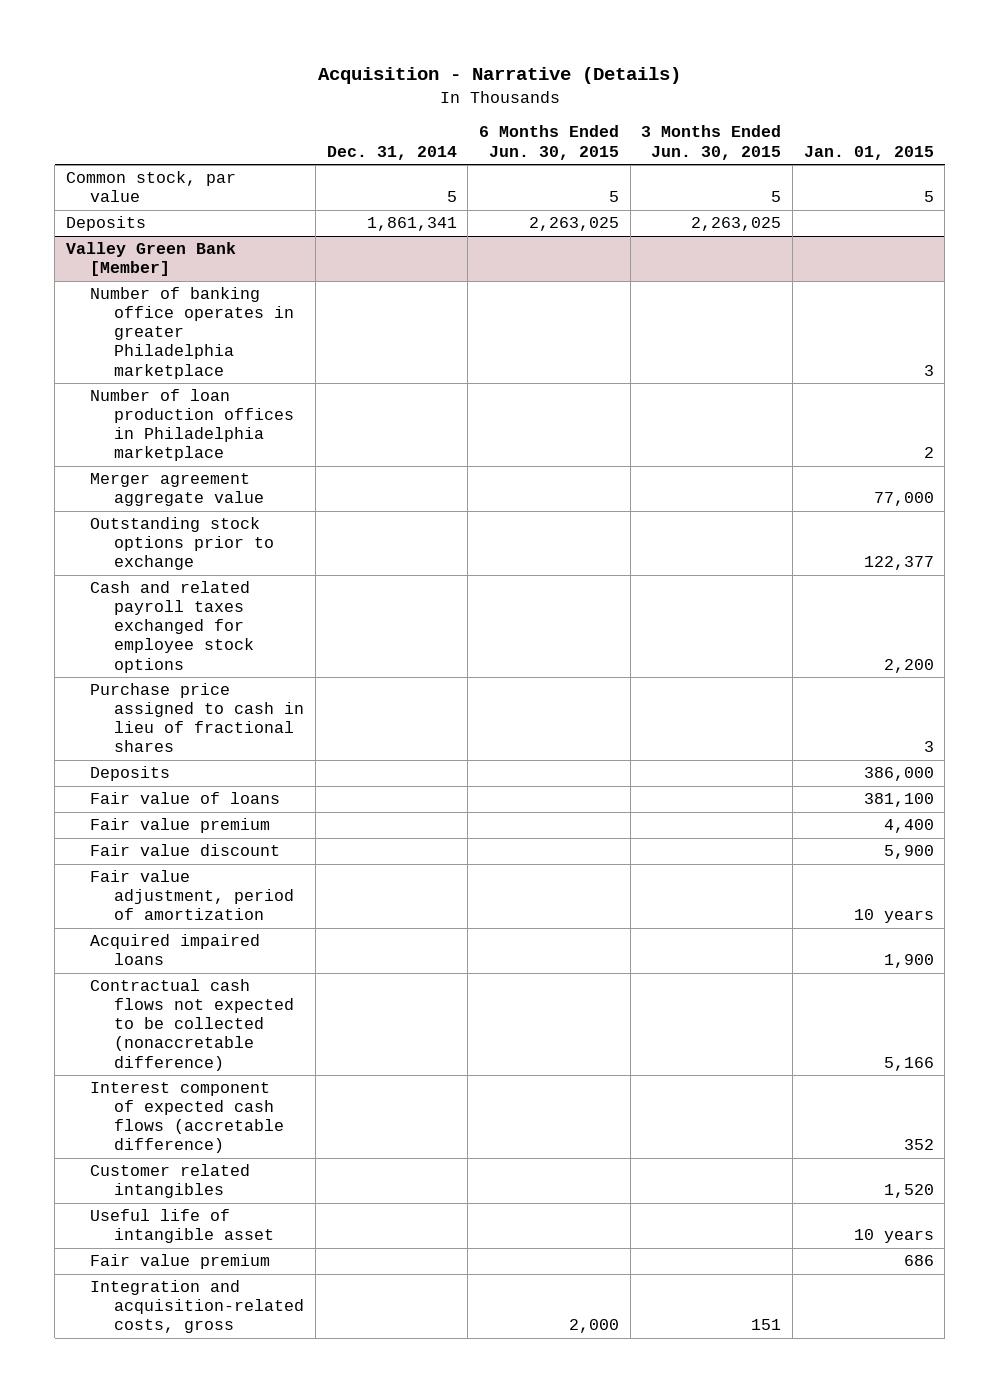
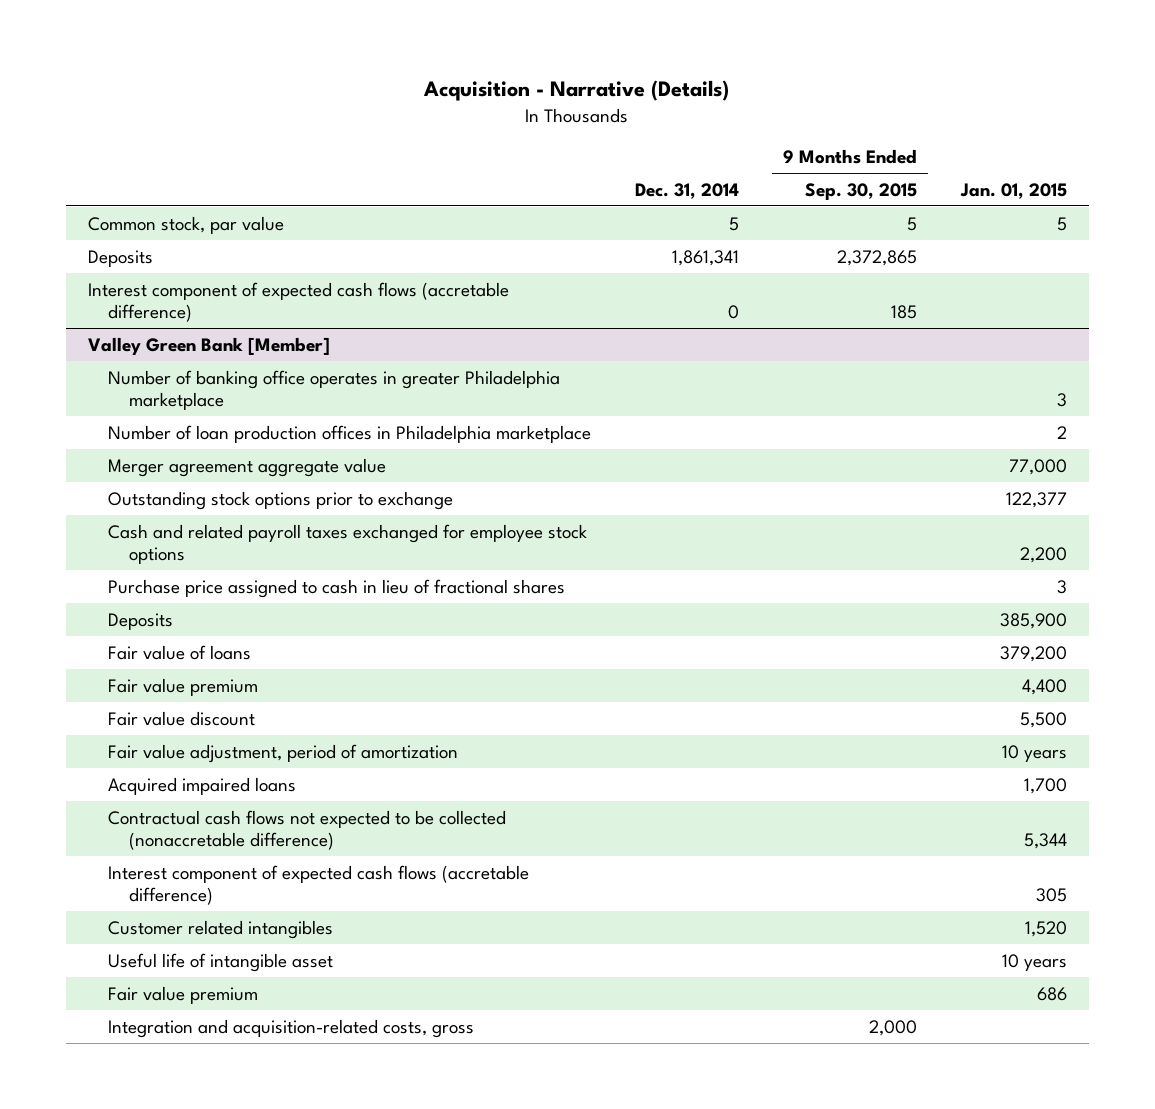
- | Dec. 31, 2014 | 6 Months Ended Jun. 30, 2015 | 3 Months Ended Jun. 30, 2015 | Jan. 01, 2015
+ | Dec. 31, 2014 | 9 Months Ended Sep. 30, 2015 | Jan. 01, 2015
+ Interest component of expected cash flows (accretable difference) | 0 | 185 |
@ Valley Green Bank [Member]
- Deposits | | | | 386,000
- Fair value of loans | | | | 381,100
+ Deposits | | | 385,900
+ Fair value of loans | | | 379,200
- Fair value discount | | | | 5,900
+ Fair value discount | | | 5,500
- Acquired impaired loans | | | | 1,900
- Contractual cash flows not expected to be collected (nonaccretable difference) | | | | 5,166
- Interest component of expected cash flows (accretable difference) | | | | 352
+ Acquired impaired loans | | | 1,700
+ Contractual cash flows not expected to be collected (nonaccretable difference) | | | 5,344
+ Interest component of expected cash flows (accretable difference) | | | 305

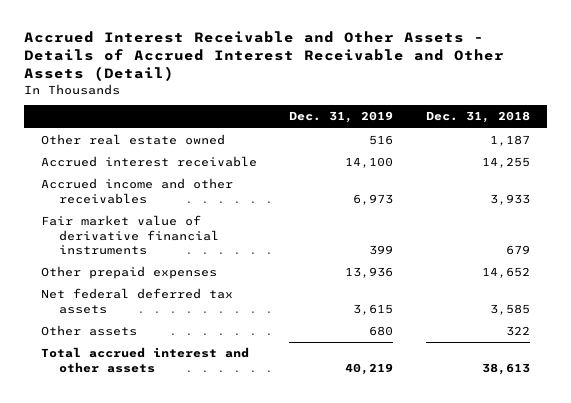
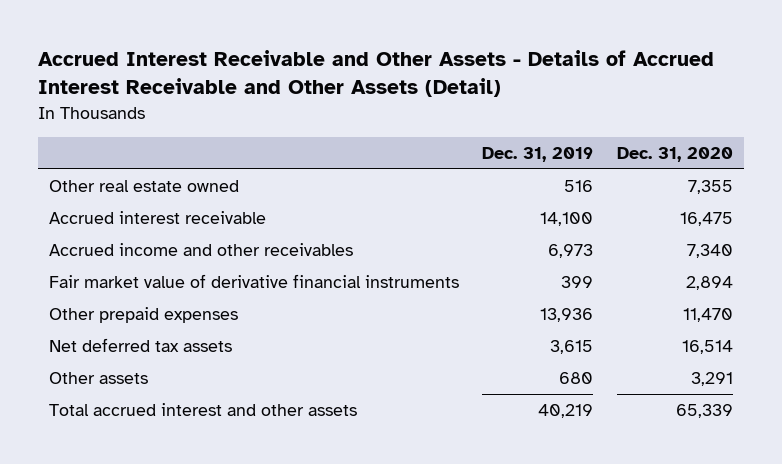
- | Dec. 31, 2019 | Dec. 31, 2018
+ | Dec. 31, 2019 | Dec. 31, 2020
- Net federal deferred tax assets | 3,615 | 3,585
+ Net deferred tax assets | 3,615 | 16,514

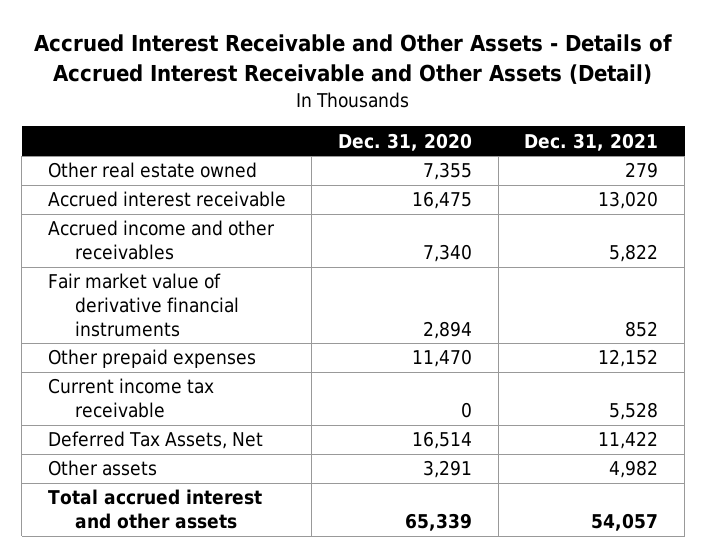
- | Dec. 31, 2019 | Dec. 31, 2020
+ | Dec. 31, 2020 | Dec. 31, 2021
- Net deferred tax assets | 3,615 | 16,514
+ Current income tax receivable | 0 | 5,528
+ Deferred Tax Assets, Net | 16,514 | 11,422

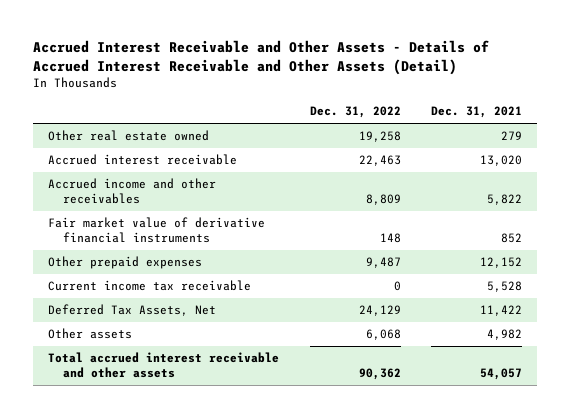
- | Dec. 31, 2020 | Dec. 31, 2021
+ | Dec. 31, 2022 | Dec. 31, 2021
- Total accrued interest and other assets | 65,339 | 54,057
+ Total accrued interest receivable and other assets | 90,362 | 54,057

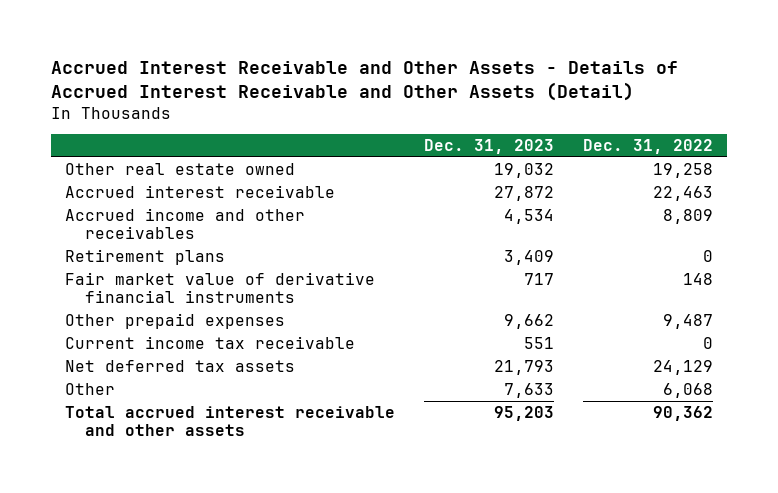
- | Dec. 31, 2022 | Dec. 31, 2021
+ | Dec. 31, 2023 | Dec. 31, 2022
+ Retirement plans | 3,409 | 0
- Deferred Tax Assets, Net | 24,129 | 11,422
- Other assets | 6,068 | 4,982
+ Net deferred tax assets | 21,793 | 24,129
+ Other | 7,633 | 6,068

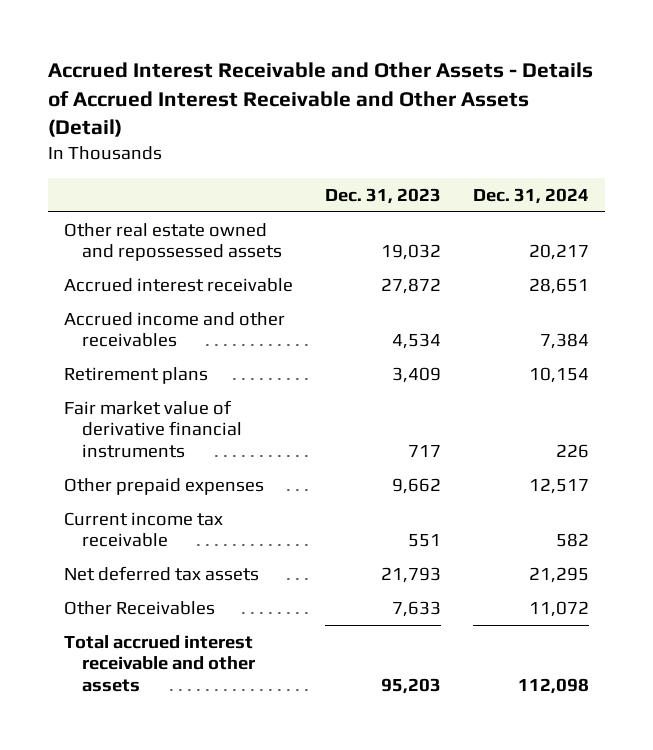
- | Dec. 31, 2023 | Dec. 31, 2022
+ | Dec. 31, 2023 | Dec. 31, 2024
- Other real estate owned | 19,032 | 19,258
+ Other real estate owned and repossessed assets | 19,032 | 20,217
- Other | 7,633 | 6,068
+ Other Receivables | 7,633 | 11,072

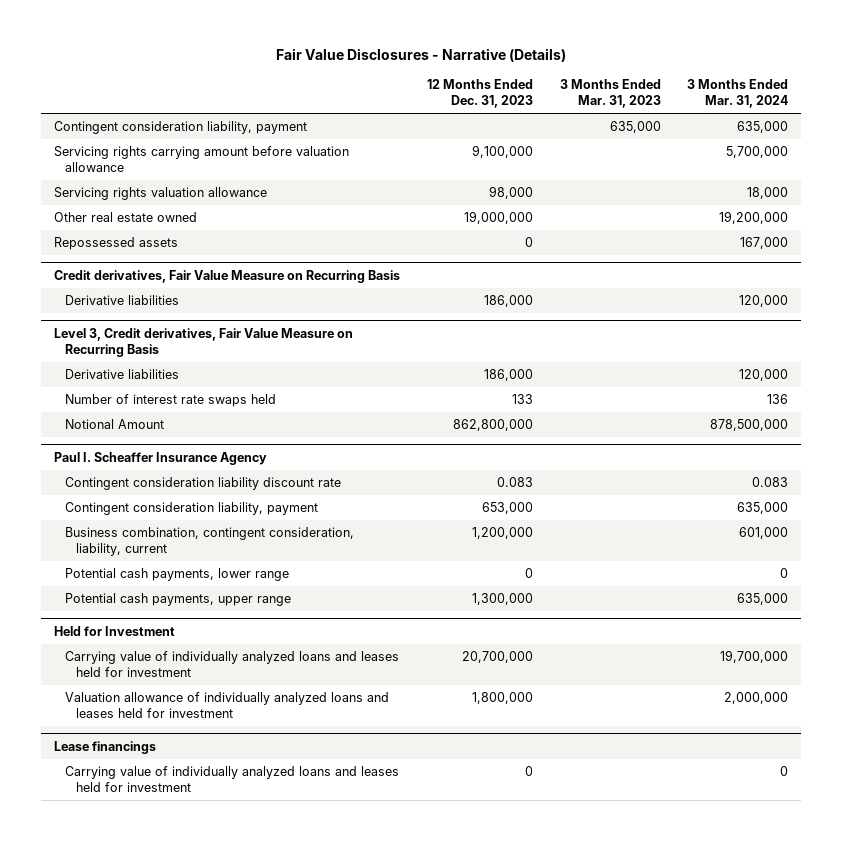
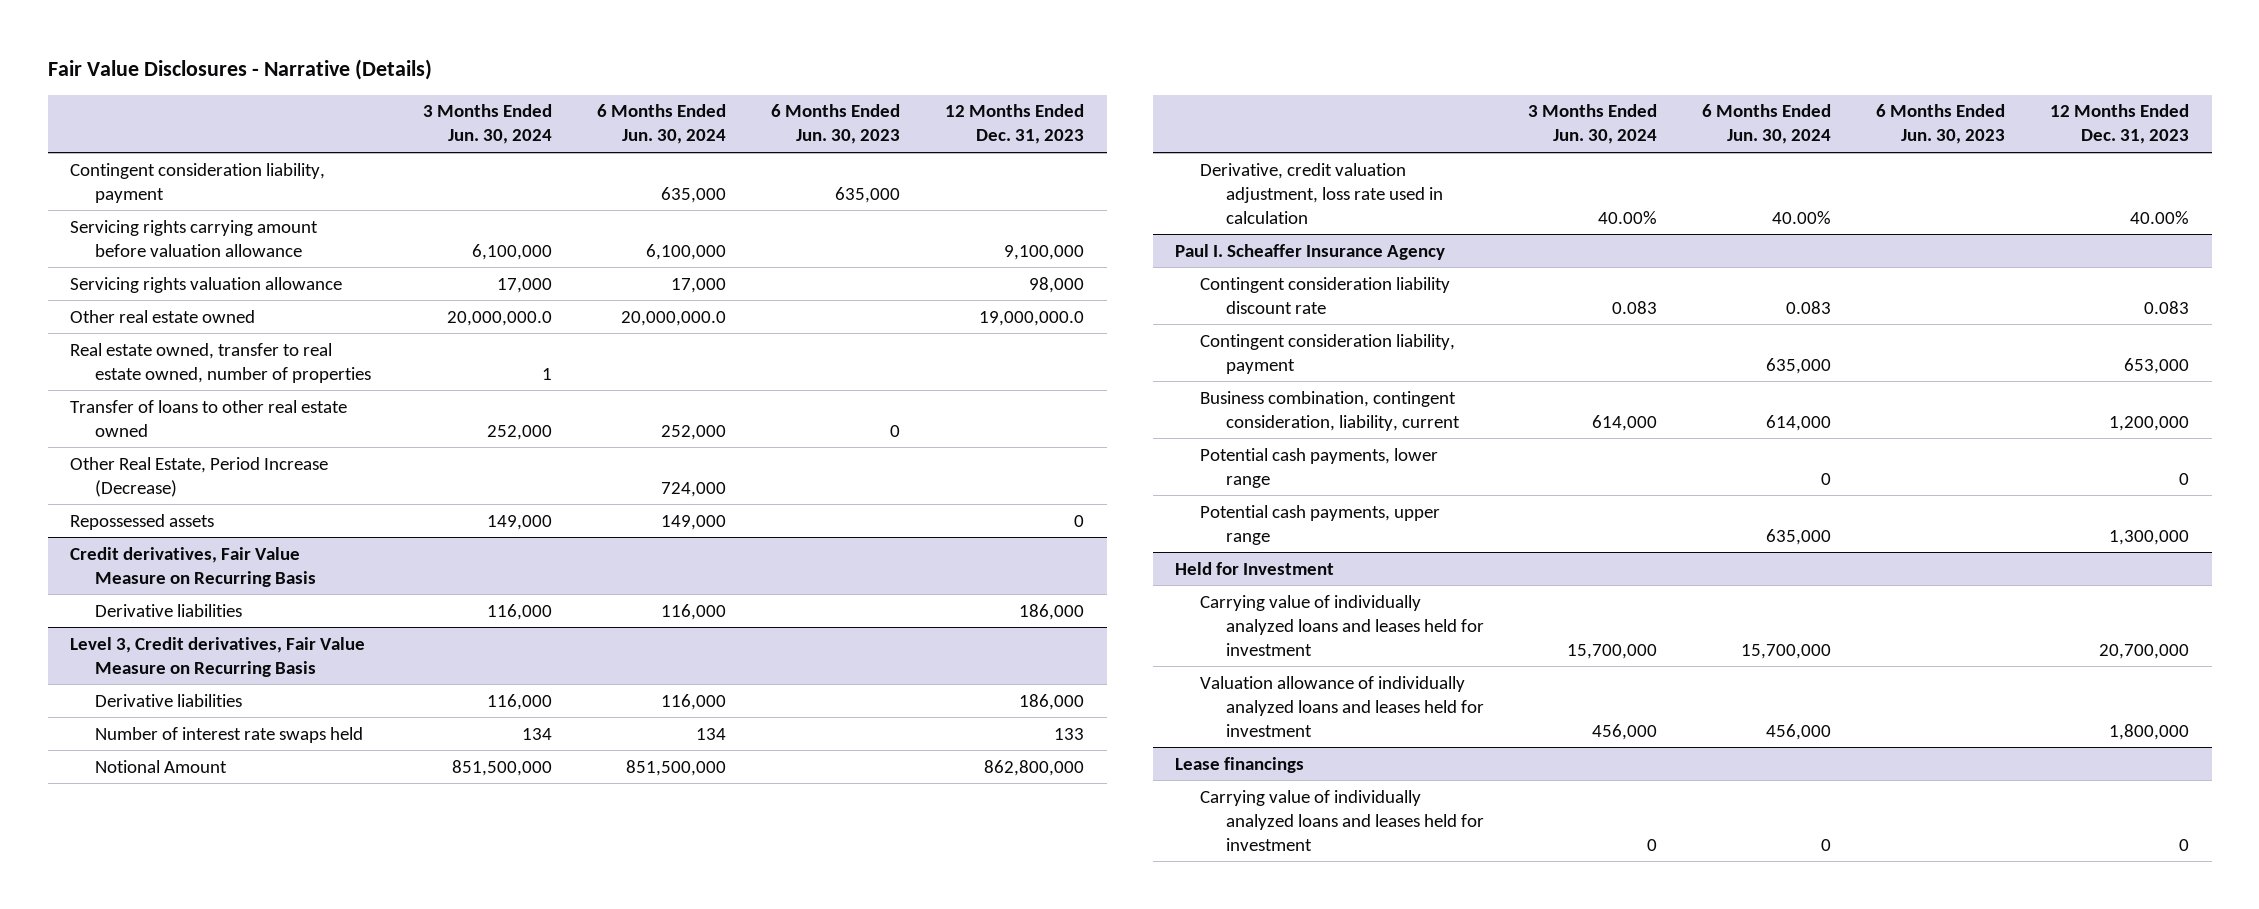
- | 12 Months Ended Dec. 31, 2023 | 3 Months Ended Mar. 31, 2023 | 3 Months Ended Mar. 31, 2024
+ | 3 Months Ended Jun. 30, 2024 | 6 Months Ended Jun. 30, 2024 | 6 Months Ended Jun. 30, 2023 | 12 Months Ended Dec. 31, 2023
- Other real estate owned | 19,000,000 | | 19,200,000
+ Other real estate owned | 20,000,000.0 | 20,000,000.0 | | 19,000,000.0
+ Real estate owned, transfer to real estate owned, number of properties | 1 | | |
+ Transfer of loans to other real estate owned | 252,000 | 252,000 | 0 |
+ Other Real Estate, Period Increase (Decrease) | | 724,000 | |
@ Level 3, Credit derivatives, Fair Value Measure on Recurring Basis
+ Derivative, credit valuation adjustment, loss rate used in calculation | 40.00% | 40.00% | | 40.00%

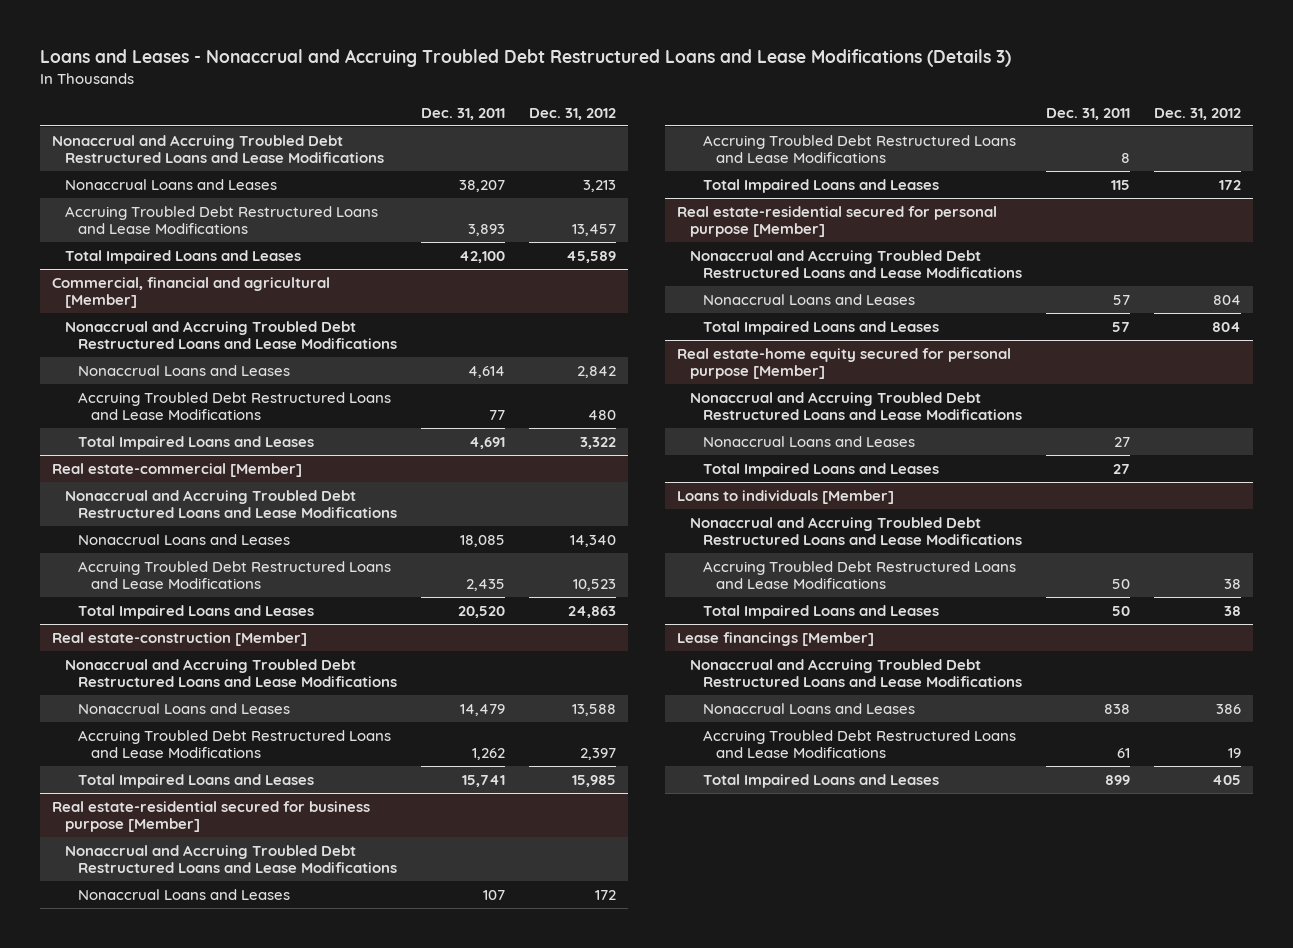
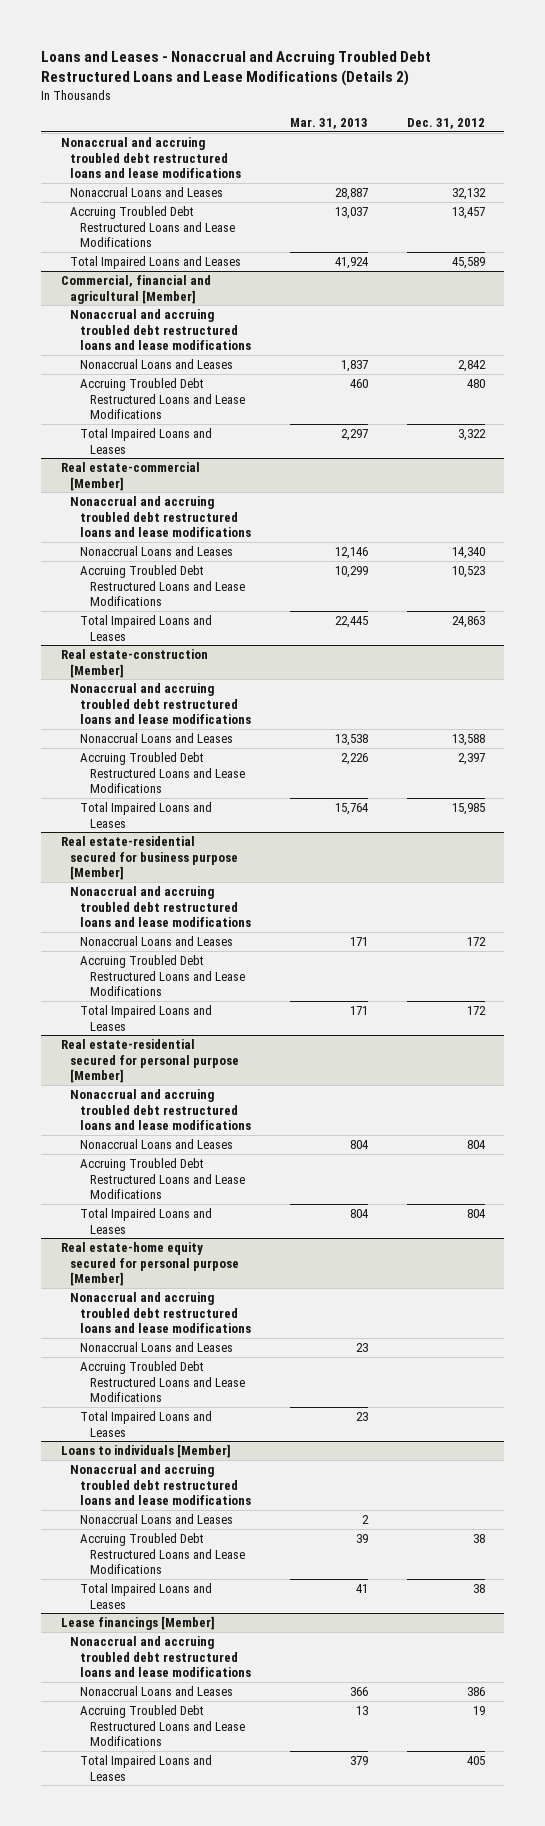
- Loans and Leases - Nonaccrual and Accruing Troubled Debt Restructured Loans and Lease Modifications (Details 3)
+ Loans and Leases - Nonaccrual and Accruing Troubled Debt Restructured Loans and Lease Modifications (Details 2)
- | Dec. 31, 2011 | Dec. 31, 2012
+ | Mar. 31, 2013 | Dec. 31, 2012
- Nonaccrual and Accruing Troubled Debt Restructured Loans and Lease Modifications
- Nonaccrual Loans and Leases | 38,207 | 3,213
+ Nonaccrual and accruing troubled debt restructured loans and lease modifications
+ Nonaccrual Loans and Leases | 28,887 | 32,132
@ Commercial, financial and agricultural [Member]
- Nonaccrual and Accruing Troubled Debt Restructured Loans and Lease Modifications
+ Nonaccrual and accruing troubled debt restructured loans and lease modifications
@ Real estate-commercial [Member]
- Nonaccrual and Accruing Troubled Debt Restructured Loans and Lease Modifications
+ Nonaccrual and accruing troubled debt restructured loans and lease modifications
@ Real estate-construction [Member]
- Nonaccrual and Accruing Troubled Debt Restructured Loans and Lease Modifications
+ Nonaccrual and accruing troubled debt restructured loans and lease modifications
@ Real estate-residential secured for business purpose [Member]
- Nonaccrual and Accruing Troubled Debt Restructured Loans and Lease Modifications
+ Nonaccrual and accruing troubled debt restructured loans and lease modifications
@ Real estate-residential secured for personal purpose [Member]
- Nonaccrual and Accruing Troubled Debt Restructured Loans and Lease Modifications
+ Nonaccrual and accruing troubled debt restructured loans and lease modifications
+ Accruing Troubled Debt Restructured Loans and Lease Modifications
@ Real estate-home equity secured for personal purpose [Member]
- Nonaccrual and Accruing Troubled Debt Restructured Loans and Lease Modifications
+ Nonaccrual and accruing troubled debt restructured loans and lease modifications
+ Accruing Troubled Debt Restructured Loans and Lease Modifications
@ Loans to individuals [Member]
- Nonaccrual and Accruing Troubled Debt Restructured Loans and Lease Modifications
+ Nonaccrual and accruing troubled debt restructured loans and lease modifications
+ Nonaccrual Loans and Leases | 2 |
@ Lease financings [Member]
- Nonaccrual and Accruing Troubled Debt Restructured Loans and Lease Modifications
+ Nonaccrual and accruing troubled debt restructured loans and lease modifications

